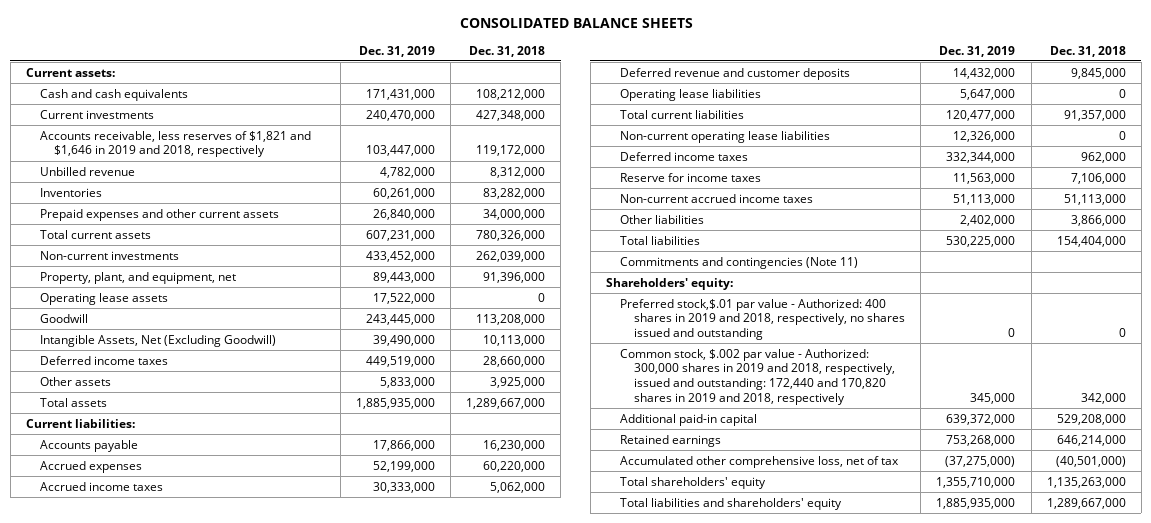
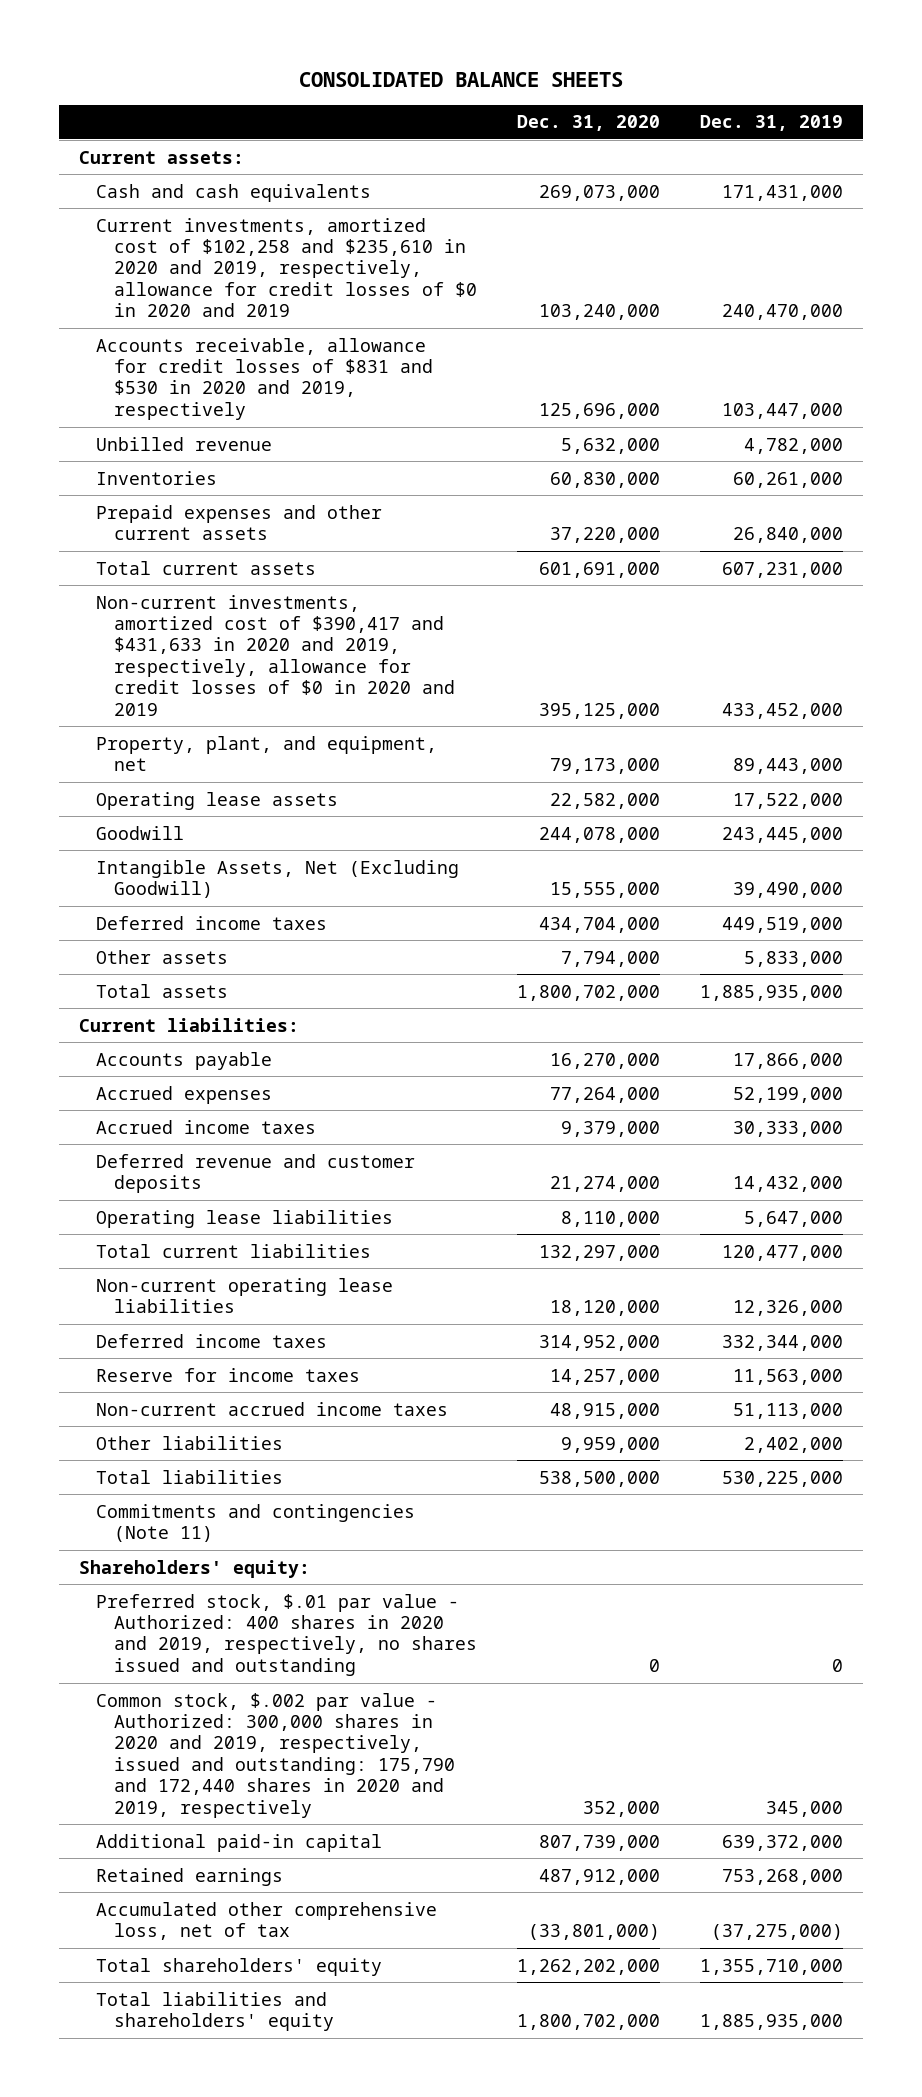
- | Dec. 31, 2019 | Dec. 31, 2018
+ | Dec. 31, 2020 | Dec. 31, 2019
- Current investments | 240,470,000 | 427,348,000
- Accounts receivable, less reserves of $1,821 and $1,646 in 2019 and 2018, respectively | 103,447,000 | 119,172,000
+ Current investments, amortized cost of $102,258 and $235,610 in 2020 and 2019, respectively, allowance for credit losses of $0 in 2020 and 2019 | 103,240,000 | 240,470,000
+ Accounts receivable, allowance for credit losses of $831 and $530 in 2020 and 2019, respectively | 125,696,000 | 103,447,000
- Non-current investments | 433,452,000 | 262,039,000
+ Non-current investments, amortized cost of $390,417 and $431,633 in 2020 and 2019, respectively, allowance for credit losses of $0 in 2020 and 2019 | 395,125,000 | 433,452,000
- Preferred stock,$.01 par value - Authorized: 400 shares in 2019 and 2018, respectively, no shares issued and outstanding | 0 | 0
- Common stock, $.002 par value - Authorized: 300,000 shares in 2019 and 2018, respectively, issued and outstanding: 172,440 and 170,820 shares in 2019 and 2018, respectively | 345,000 | 342,000
+ Preferred stock, $.01 par value - Authorized: 400 shares in 2020 and 2019, respectively, no shares issued and outstanding | 0 | 0
+ Common stock, $.002 par value - Authorized: 300,000 shares in 2020 and 2019, respectively, issued and outstanding: 175,790 and 172,440 shares in 2020 and 2019, respectively | 352,000 | 345,000

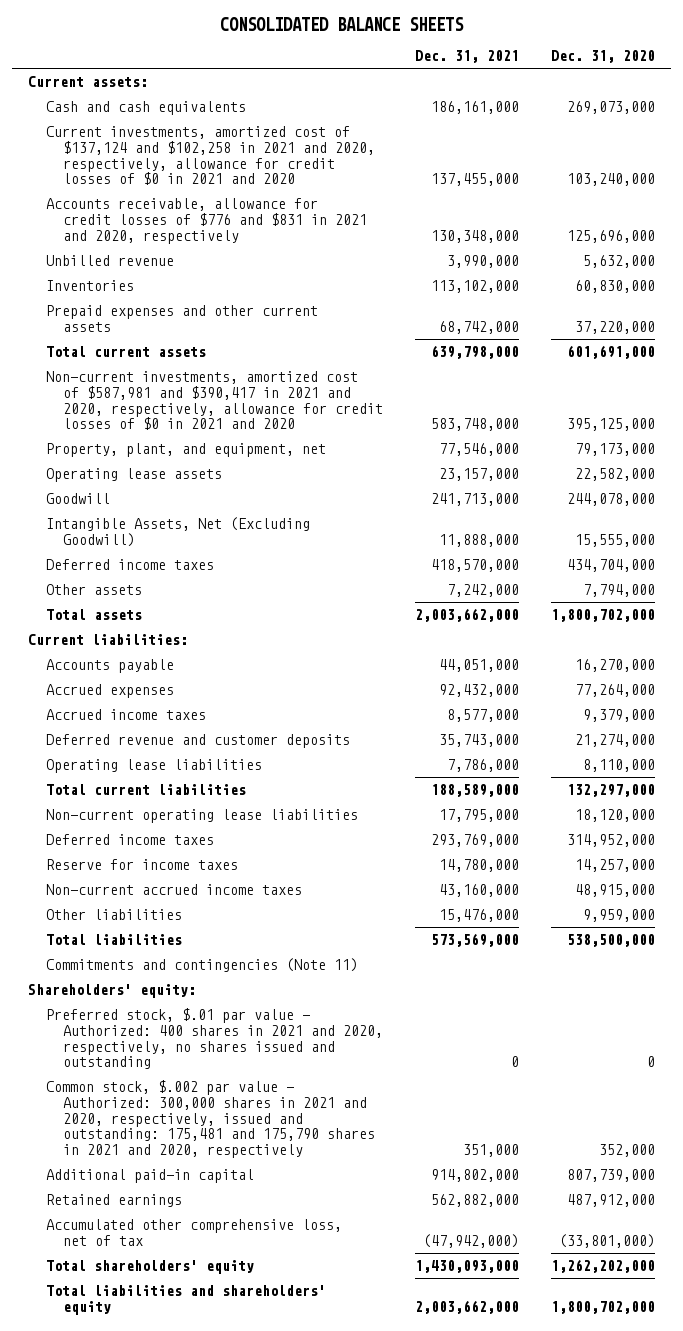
- | Dec. 31, 2020 | Dec. 31, 2019
+ | Dec. 31, 2021 | Dec. 31, 2020
- Current investments, amortized cost of $102,258 and $235,610 in 2020 and 2019, respectively, allowance for credit losses of $0 in 2020 and 2019 | 103,240,000 | 240,470,000
- Accounts receivable, allowance for credit losses of $831 and $530 in 2020 and 2019, respectively | 125,696,000 | 103,447,000
+ Current investments, amortized cost of $137,124 and $102,258 in 2021 and 2020, respectively, allowance for credit losses of $0 in 2021 and 2020 | 137,455,000 | 103,240,000
+ Accounts receivable, allowance for credit losses of $776 and $831 in 2021 and 2020, respectively | 130,348,000 | 125,696,000
- Non-current investments, amortized cost of $390,417 and $431,633 in 2020 and 2019, respectively, allowance for credit losses of $0 in 2020 and 2019 | 395,125,000 | 433,452,000
+ Non-current investments, amortized cost of $587,981 and $390,417 in 2021 and 2020, respectively, allowance for credit losses of $0 in 2021 and 2020 | 583,748,000 | 395,125,000
- Preferred stock, $.01 par value - Authorized: 400 shares in 2020 and 2019, respectively, no shares issued and outstanding | 0 | 0
- Common stock, $.002 par value - Authorized: 300,000 shares in 2020 and 2019, respectively, issued and outstanding: 175,790 and 172,440 shares in 2020 and 2019, respectively | 352,000 | 345,000
+ Preferred stock, $.01 par value - Authorized: 400 shares in 2021 and 2020, respectively, no shares issued and outstanding | 0 | 0
+ Common stock, $.002 par value - Authorized: 300,000 shares in 2021 and 2020, respectively, issued and outstanding: 175,481 and 175,790 shares in 2021 and 2020, respectively | 351,000 | 352,000

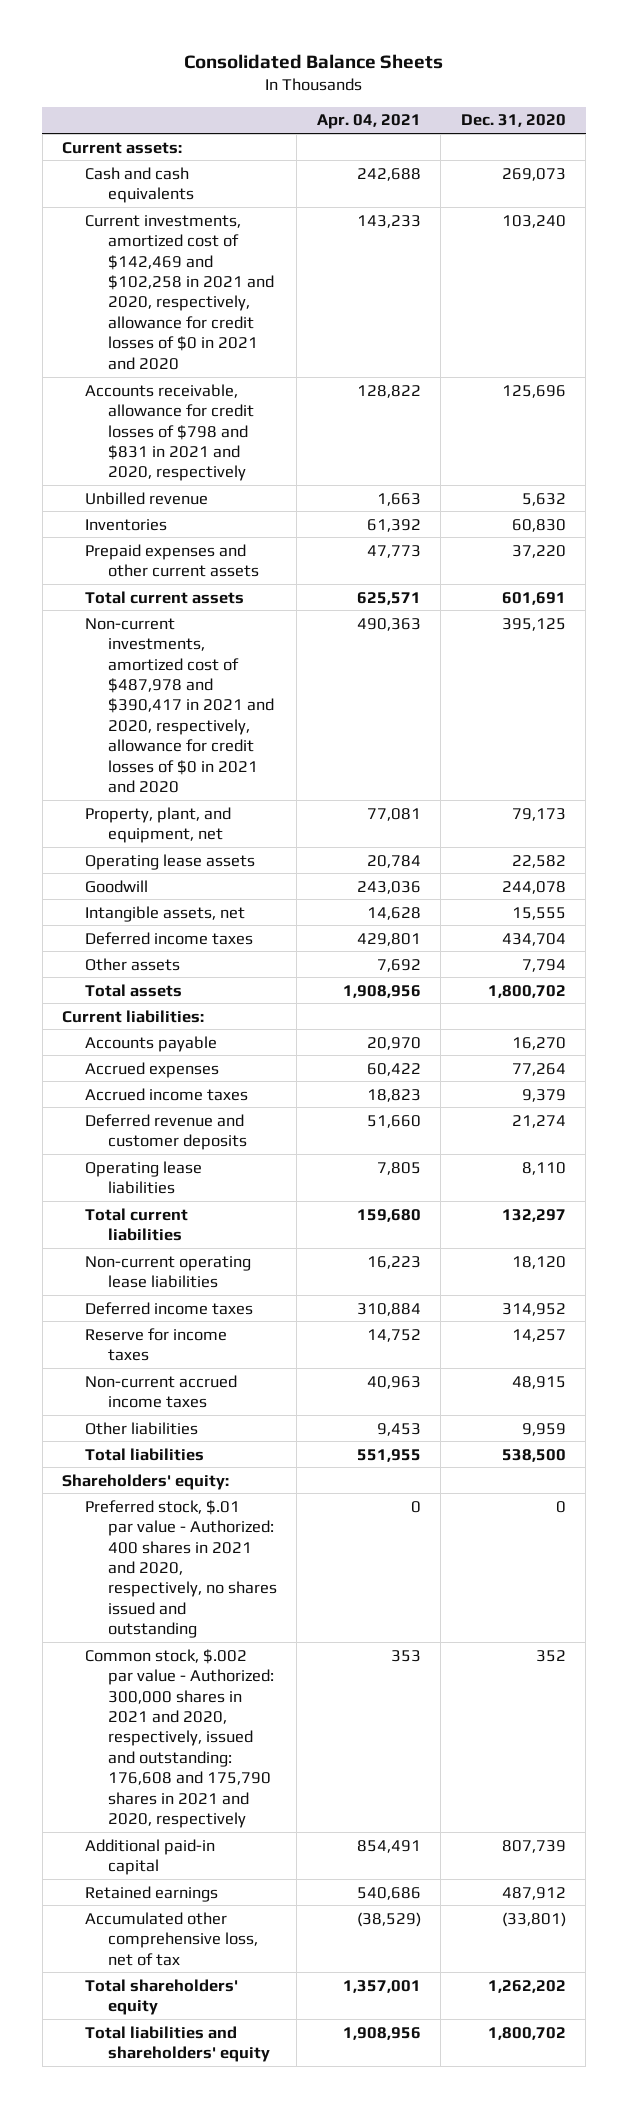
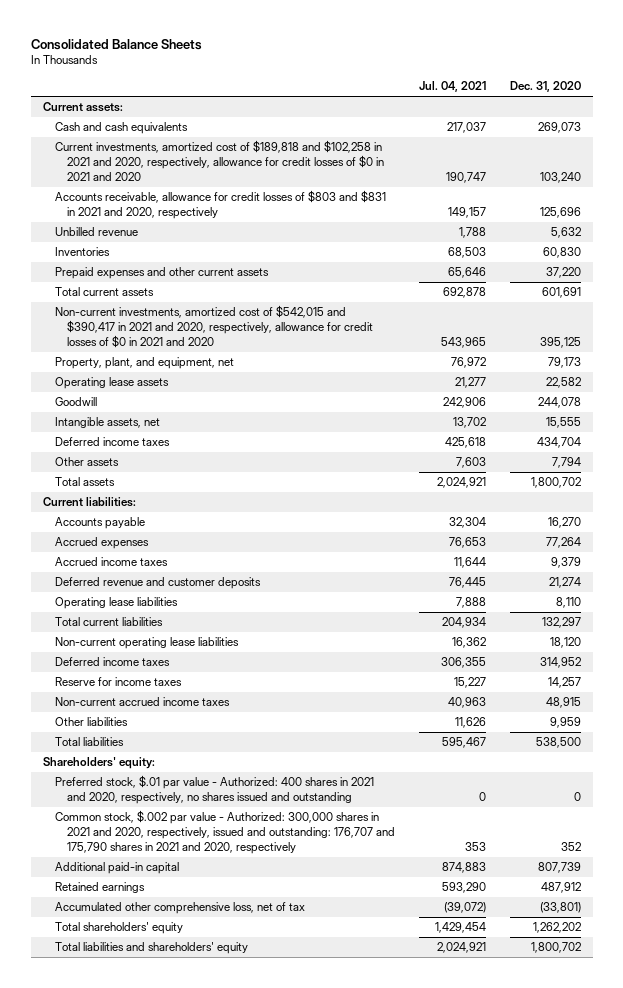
- | Apr. 04, 2021 | Dec. 31, 2020
+ | Jul. 04, 2021 | Dec. 31, 2020
- Current investments, amortized cost of $142,469 and $102,258 in 2021 and 2020, respectively, allowance for credit losses of $0 in 2021 and 2020 | 143,233 | 103,240
- Accounts receivable, allowance for credit losses of $798 and $831 in 2021 and 2020, respectively | 128,822 | 125,696
+ Current investments, amortized cost of $189,818 and $102,258 in 2021 and 2020, respectively, allowance for credit losses of $0 in 2021 and 2020 | 190,747 | 103,240
+ Accounts receivable, allowance for credit losses of $803 and $831 in 2021 and 2020, respectively | 149,157 | 125,696
- Non-current investments, amortized cost of $487,978 and $390,417 in 2021 and 2020, respectively, allowance for credit losses of $0 in 2021 and 2020 | 490,363 | 395,125
+ Non-current investments, amortized cost of $542,015 and $390,417 in 2021 and 2020, respectively, allowance for credit losses of $0 in 2021 and 2020 | 543,965 | 395,125
- Common stock, $.002 par value - Authorized: 300,000 shares in 2021 and 2020, respectively, issued and outstanding: 176,608 and 175,790 shares in 2021 and 2020, respectively | 353 | 352
+ Common stock, $.002 par value - Authorized: 300,000 shares in 2021 and 2020, respectively, issued and outstanding: 176,707 and 175,790 shares in 2021 and 2020, respectively | 353 | 352

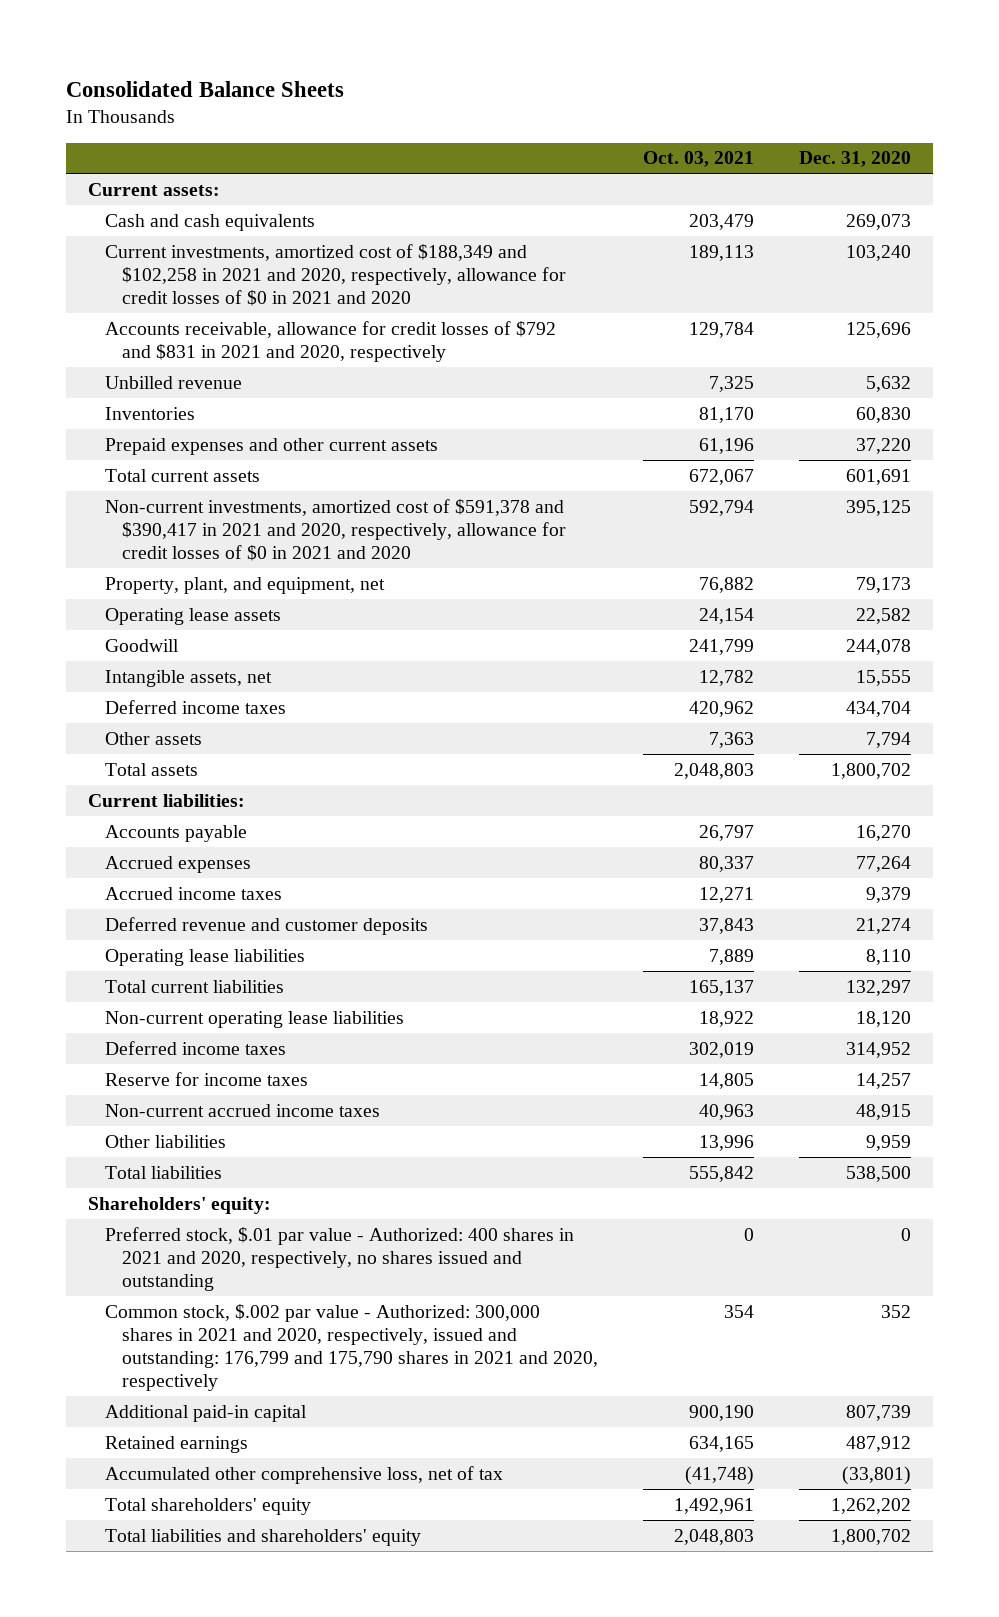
- | Jul. 04, 2021 | Dec. 31, 2020
+ | Oct. 03, 2021 | Dec. 31, 2020
- Current investments, amortized cost of $189,818 and $102,258 in 2021 and 2020, respectively, allowance for credit losses of $0 in 2021 and 2020 | 190,747 | 103,240
- Accounts receivable, allowance for credit losses of $803 and $831 in 2021 and 2020, respectively | 149,157 | 125,696
+ Current investments, amortized cost of $188,349 and $102,258 in 2021 and 2020, respectively, allowance for credit losses of $0 in 2021 and 2020 | 189,113 | 103,240
+ Accounts receivable, allowance for credit losses of $792 and $831 in 2021 and 2020, respectively | 129,784 | 125,696
- Non-current investments, amortized cost of $542,015 and $390,417 in 2021 and 2020, respectively, allowance for credit losses of $0 in 2021 and 2020 | 543,965 | 395,125
+ Non-current investments, amortized cost of $591,378 and $390,417 in 2021 and 2020, respectively, allowance for credit losses of $0 in 2021 and 2020 | 592,794 | 395,125
- Common stock, $.002 par value - Authorized: 300,000 shares in 2021 and 2020, respectively, issued and outstanding: 176,707 and 175,790 shares in 2021 and 2020, respectively | 353 | 352
+ Common stock, $.002 par value - Authorized: 300,000 shares in 2021 and 2020, respectively, issued and outstanding: 176,799 and 175,790 shares in 2021 and 2020, respectively | 354 | 352

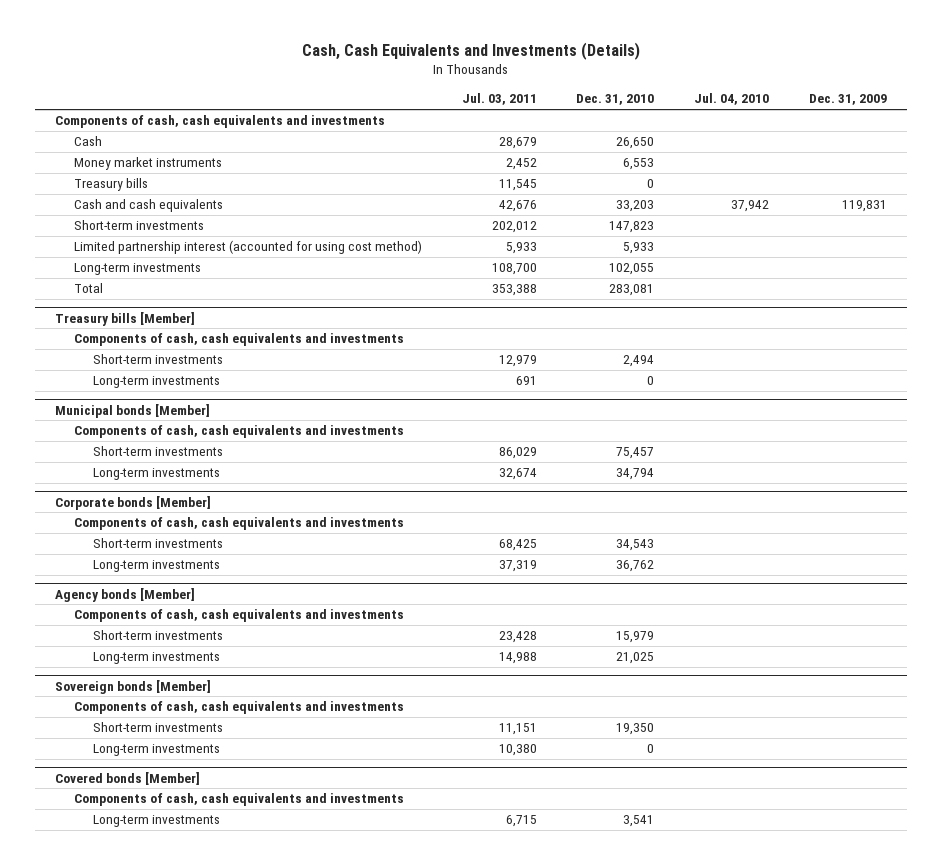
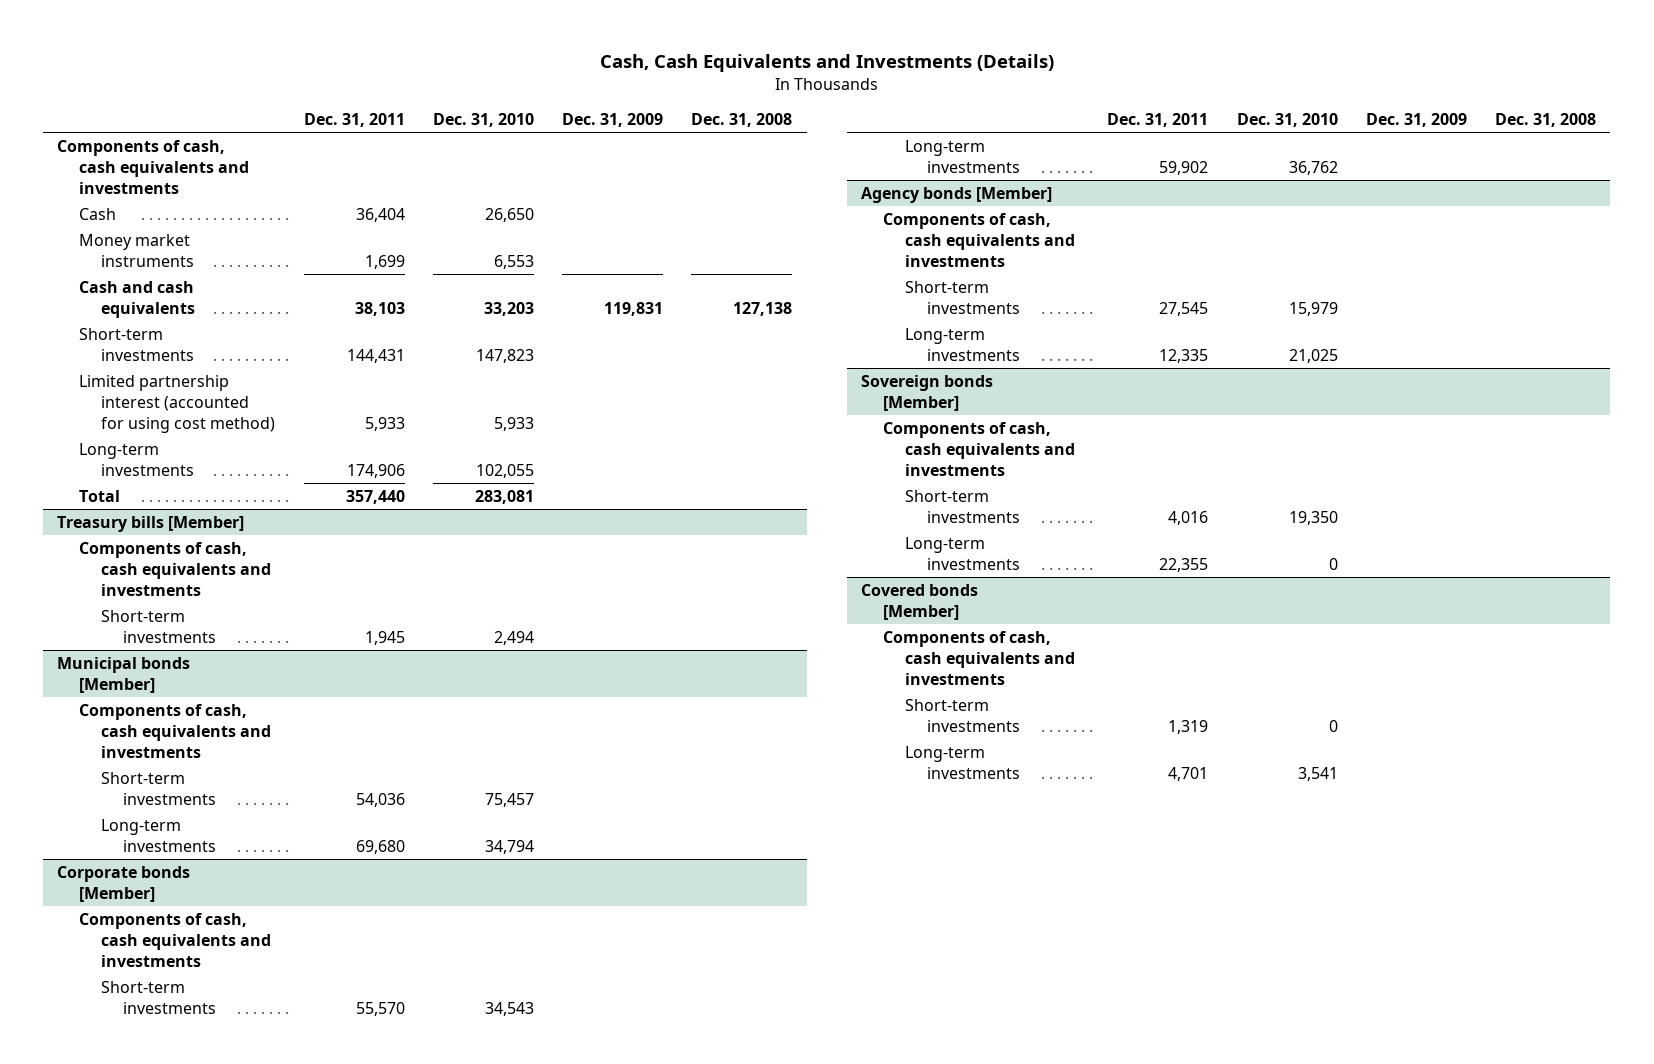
- | Jul. 03, 2011 | Dec. 31, 2010 | Jul. 04, 2010 | Dec. 31, 2009
+ | Dec. 31, 2011 | Dec. 31, 2010 | Dec. 31, 2009 | Dec. 31, 2008
- Treasury bills | 11,545 | 0 | |
@ Treasury bills [Member]
- Long-term investments | 691 | 0 | |
@ Covered bonds [Member]
+ Short-term investments | 1,319 | 0 | |

